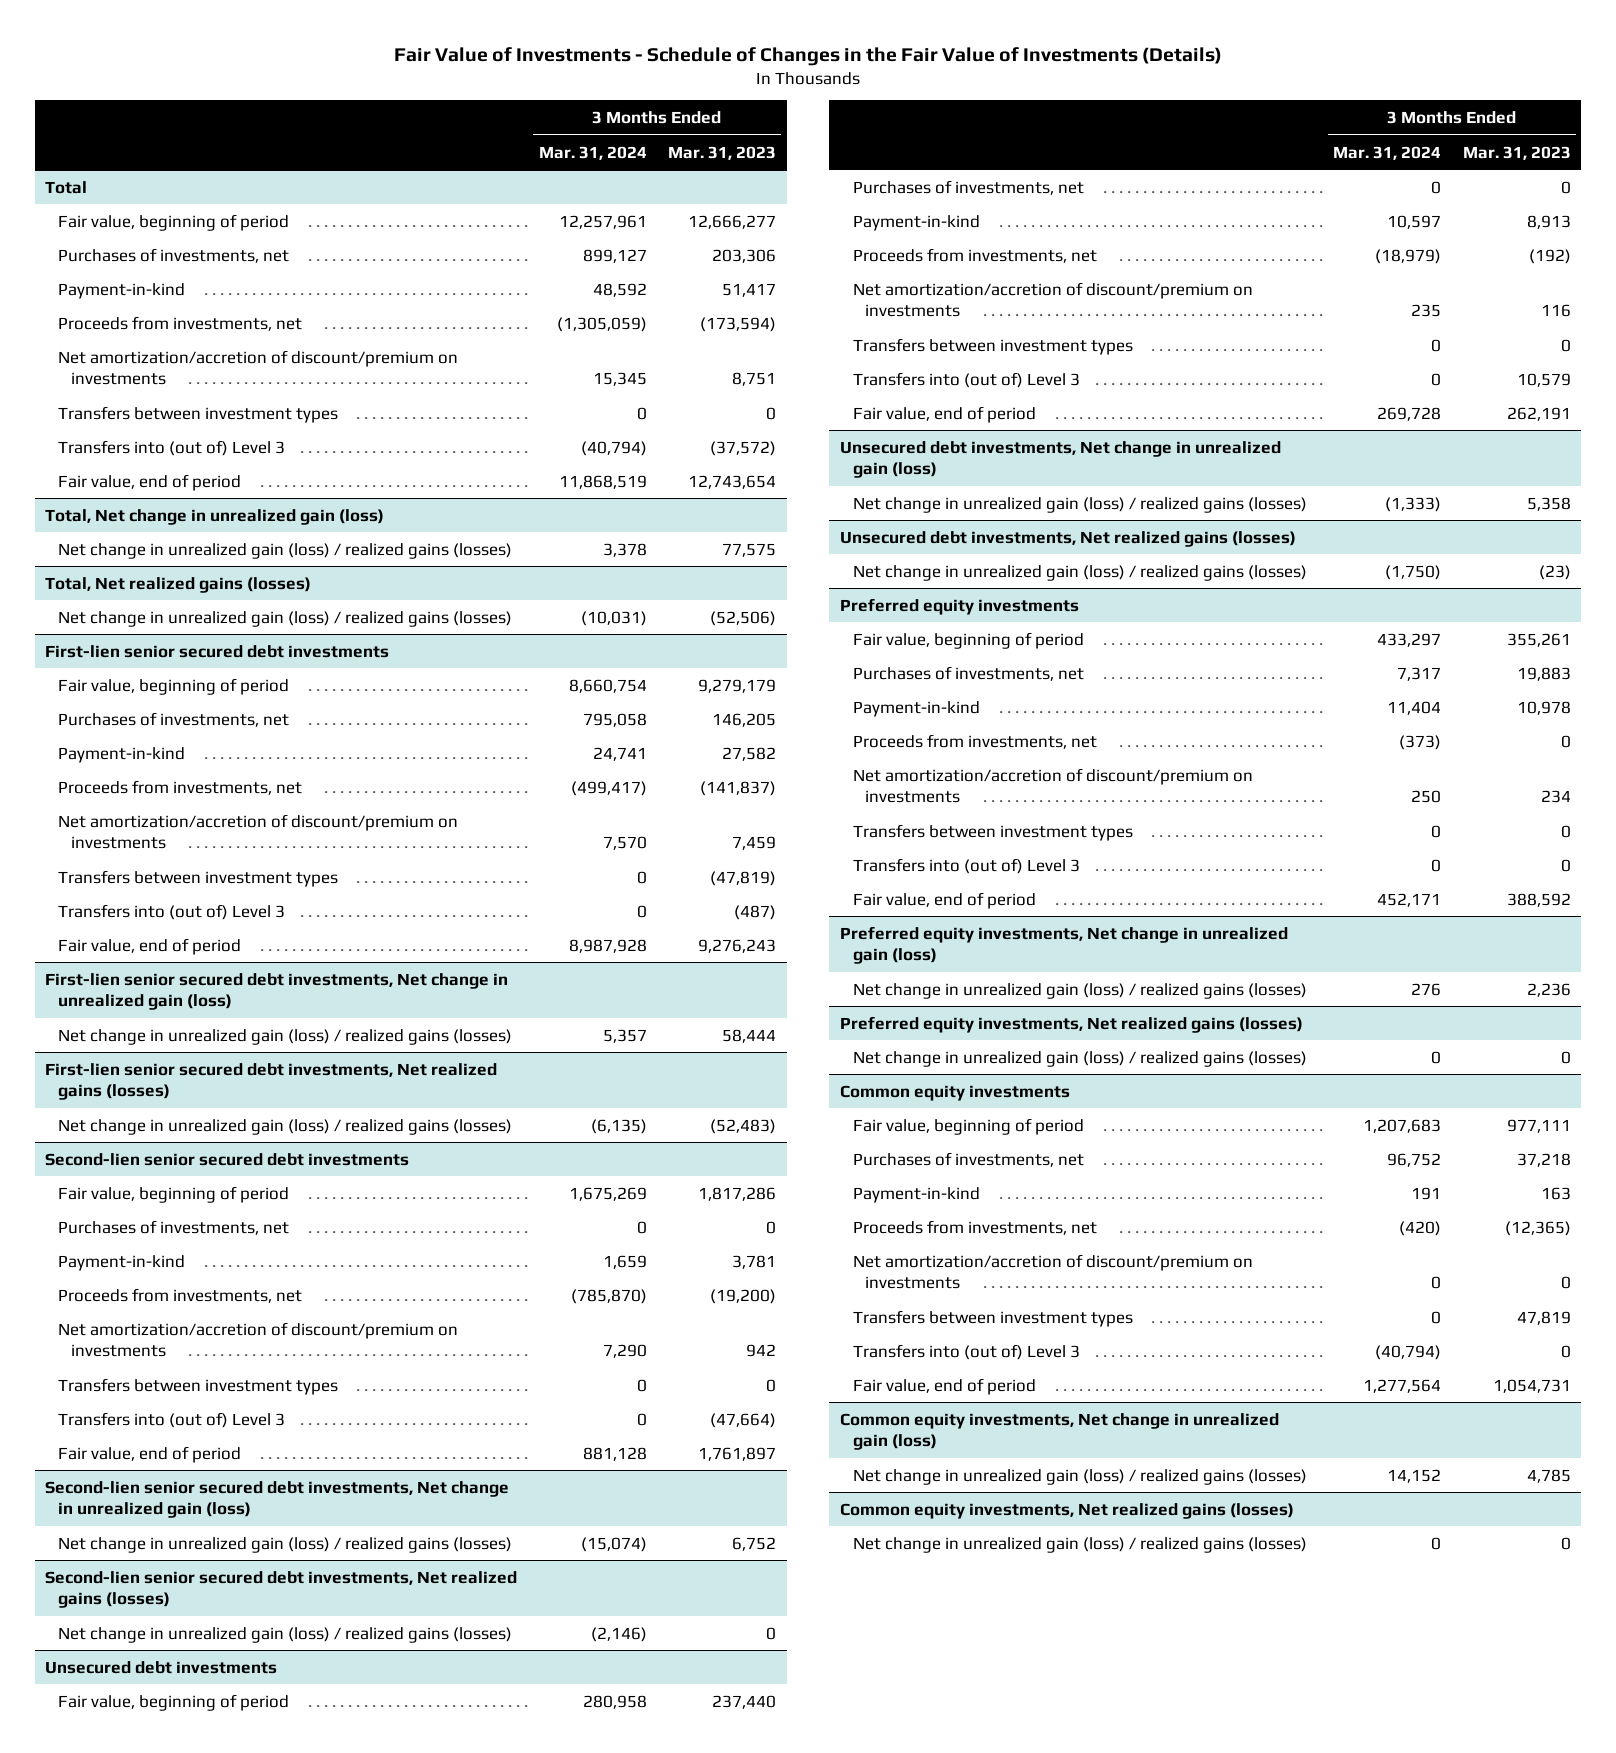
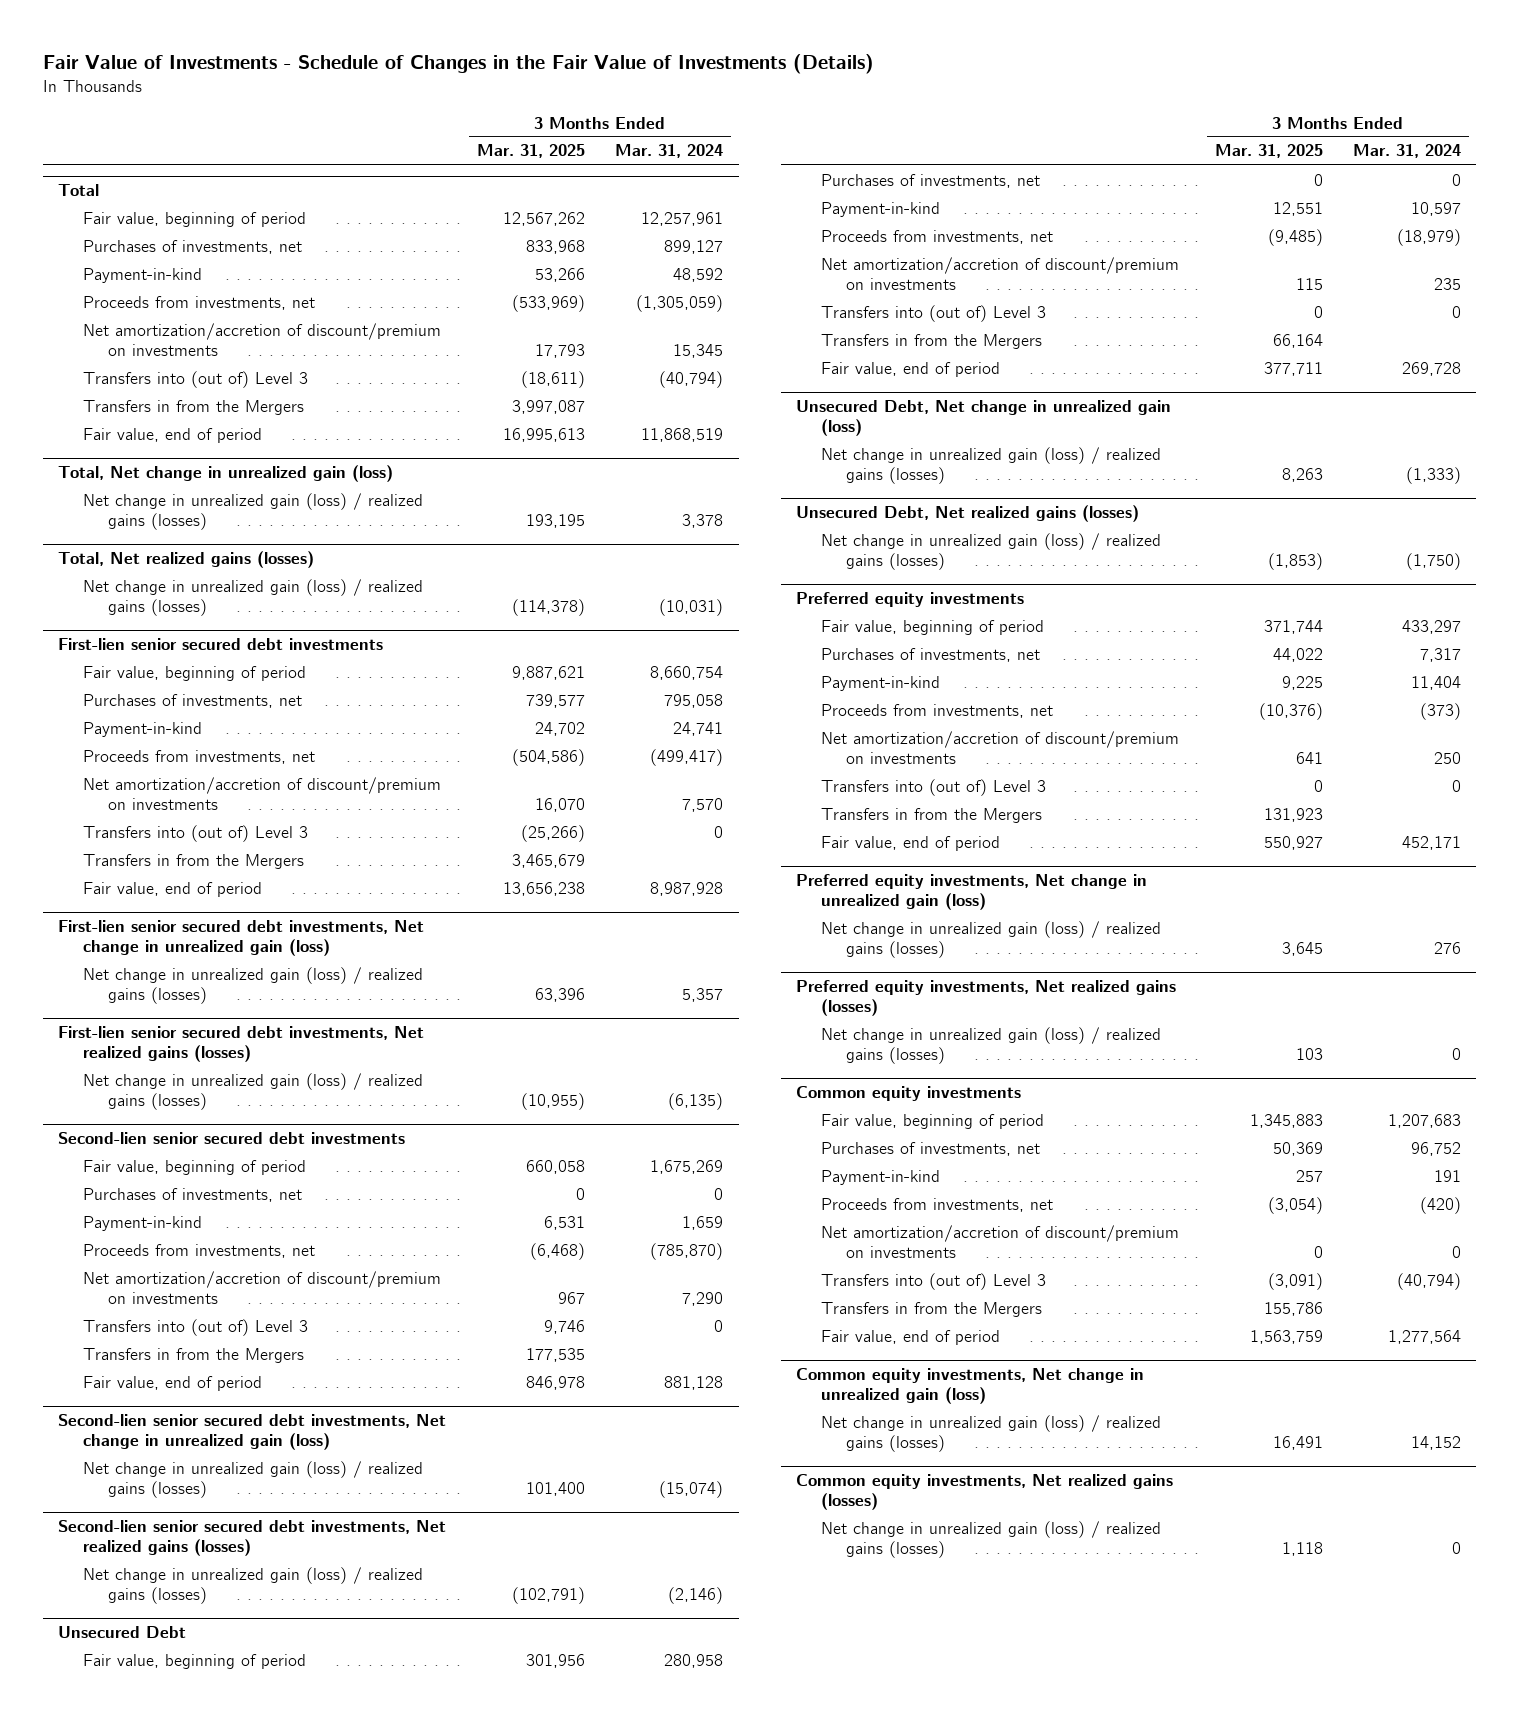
- | 3 Months Ended Mar. 31, 2024 | 3 Months Ended Mar. 31, 2023
+ | 3 Months Ended Mar. 31, 2025 | 3 Months Ended Mar. 31, 2024
@ Total
- Transfers between investment types | 0 | 0
+ Transfers in from the Mergers | 3,997,087 |
@ First-lien senior secured debt investments
- Transfers between investment types | 0 | (47,819)
+ Transfers in from the Mergers | 3,465,679 |
@ Second-lien senior secured debt investments
- Transfers between investment types | 0 | 0
+ Transfers in from the Mergers | 177,535 |
- Unsecured debt investments
+ Unsecured Debt
- Transfers between investment types | 0 | 0
+ Transfers in from the Mergers | 66,164 |
- Unsecured debt investments, Net change in unrealized gain (loss)
+ Unsecured Debt, Net change in unrealized gain (loss)
- Unsecured debt investments, Net realized gains (losses)
+ Unsecured Debt, Net realized gains (losses)
@ Preferred equity investments
- Transfers between investment types | 0 | 0
+ Transfers in from the Mergers | 131,923 |
@ Common equity investments
- Transfers between investment types | 0 | 47,819
+ Transfers in from the Mergers | 155,786 |

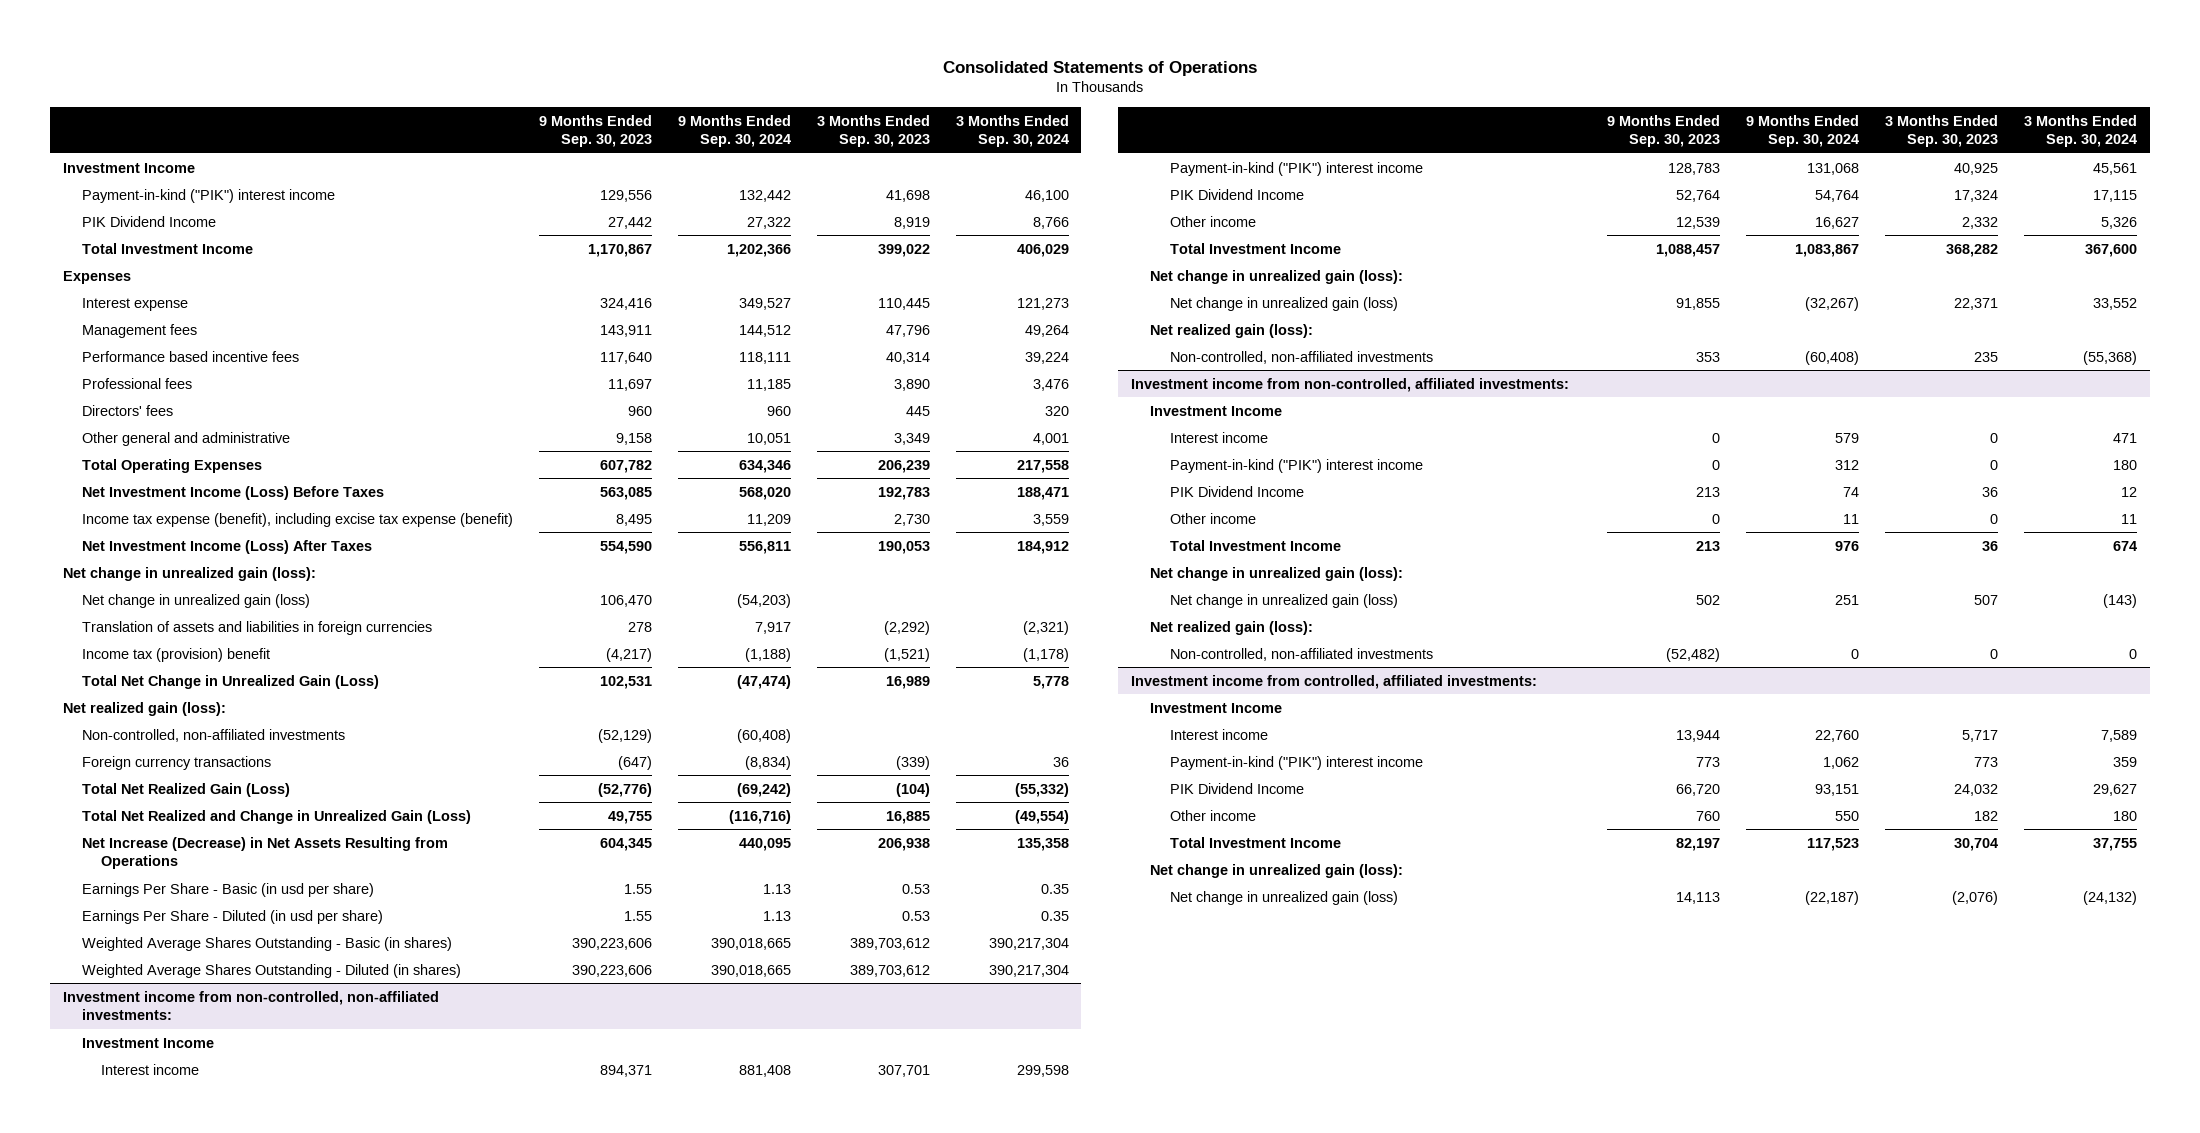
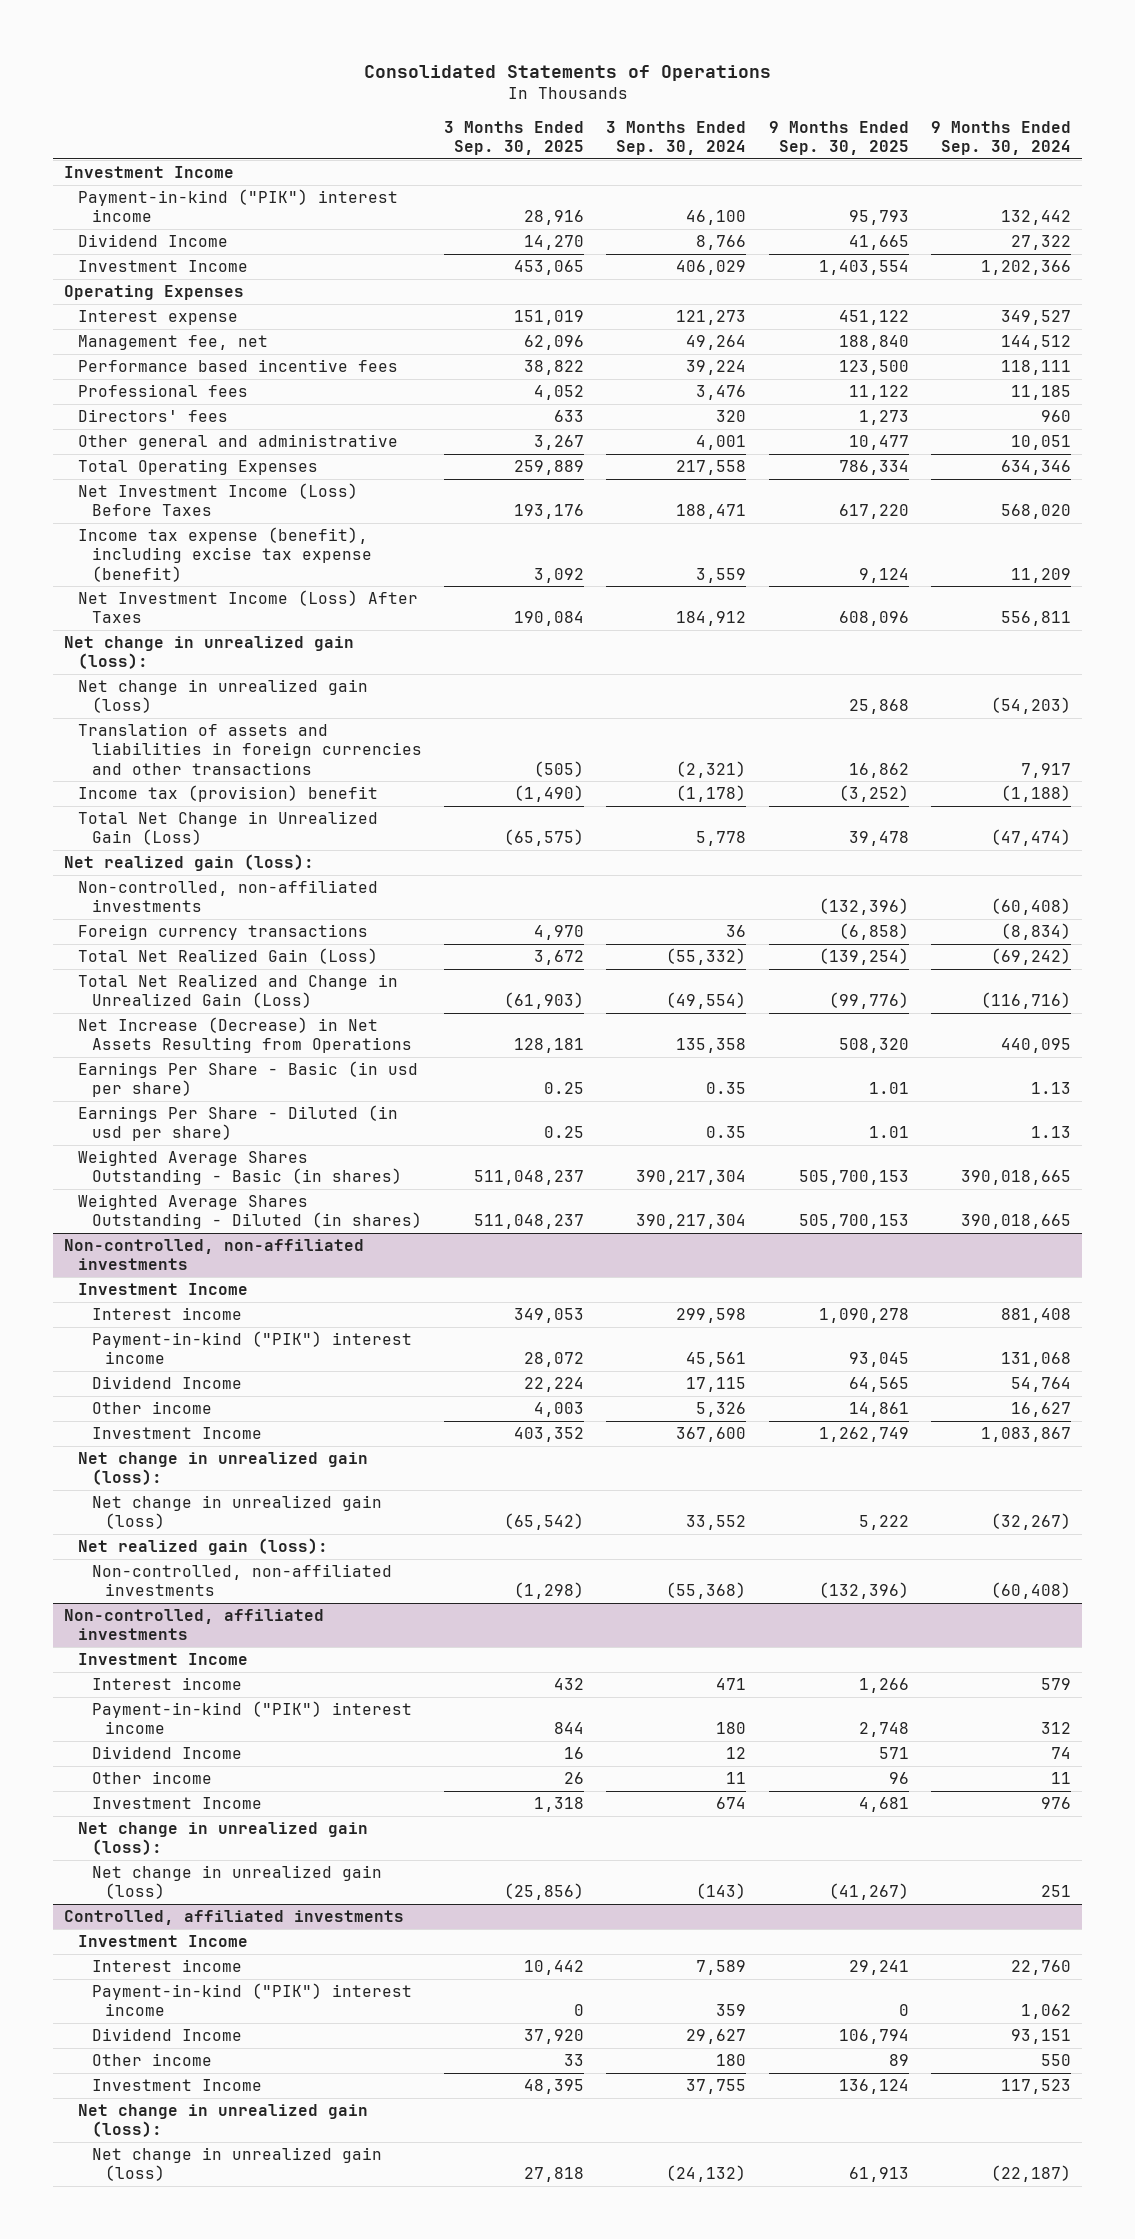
- | 9 Months Ended Sep. 30, 2023 | 9 Months Ended Sep. 30, 2024 | 3 Months Ended Sep. 30, 2023 | 3 Months Ended Sep. 30, 2024
+ | 3 Months Ended Sep. 30, 2025 | 3 Months Ended Sep. 30, 2024 | 9 Months Ended Sep. 30, 2025 | 9 Months Ended Sep. 30, 2024
- PIK Dividend Income | 27,442 | 27,322 | 8,919 | 8,766
- Total Investment Income | 1,170,867 | 1,202,366 | 399,022 | 406,029
- Expenses
+ Dividend Income | 14,270 | 8,766 | 41,665 | 27,322
+ Investment Income | 453,065 | 406,029 | 1,403,554 | 1,202,366
+ Operating Expenses
- Management fees | 143,911 | 144,512 | 47,796 | 49,264
+ Management fee, net | 62,096 | 49,264 | 188,840 | 144,512
- Translation of assets and liabilities in foreign currencies | 278 | 7,917 | (2,292) | (2,321)
+ Translation of assets and liabilities in foreign currencies and other transactions | (505) | (2,321) | 16,862 | 7,917
- Investment income from non-controlled, non-affiliated investments:
+ Non-controlled, non-affiliated investments
- PIK Dividend Income | 52,764 | 54,764 | 17,324 | 17,115
+ Dividend Income | 22,224 | 17,115 | 64,565 | 54,764
- Total Investment Income | 1,088,457 | 1,083,867 | 368,282 | 367,600
+ Investment Income | 403,352 | 367,600 | 1,262,749 | 1,083,867
- Investment income from non-controlled, affiliated investments:
+ Non-controlled, affiliated investments
- PIK Dividend Income | 213 | 74 | 36 | 12
+ Dividend Income | 16 | 12 | 571 | 74
- Total Investment Income | 213 | 976 | 36 | 674
+ Investment Income | 1,318 | 674 | 4,681 | 976
- Net realized gain (loss):
- Non-controlled, non-affiliated investments | (52,482) | 0 | 0 | 0
- Investment income from controlled, affiliated investments:
+ Controlled, affiliated investments
- PIK Dividend Income | 66,720 | 93,151 | 24,032 | 29,627
+ Dividend Income | 37,920 | 29,627 | 106,794 | 93,151
- Total Investment Income | 82,197 | 117,523 | 30,704 | 37,755
+ Investment Income | 48,395 | 37,755 | 136,124 | 117,523

